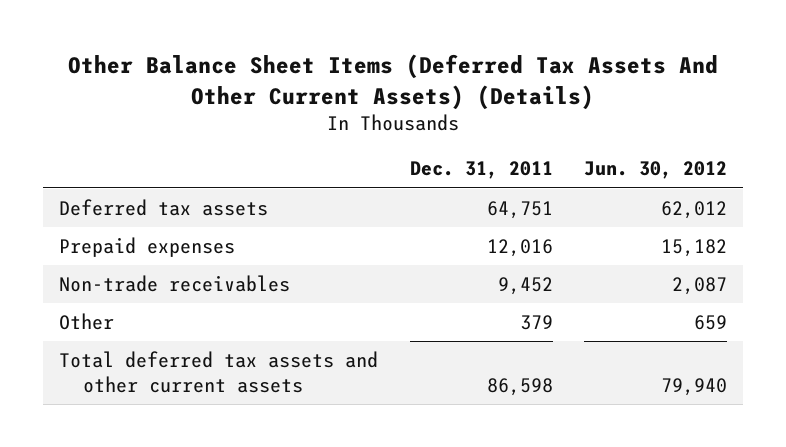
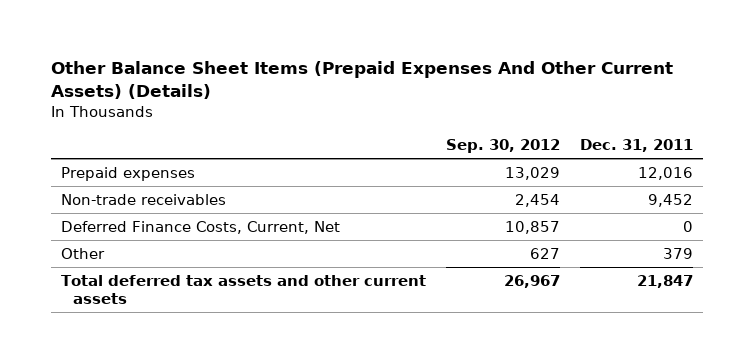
- Other Balance Sheet Items (Deferred Tax Assets And Other Current Assets) (Details)
+ Other Balance Sheet Items (Prepaid Expenses And Other Current Assets) (Details)
- | Dec. 31, 2011 | Jun. 30, 2012
+ | Sep. 30, 2012 | Dec. 31, 2011
- Deferred tax assets | 64,751 | 62,012
+ Deferred Finance Costs, Current, Net | 10,857 | 0
- Total deferred tax assets and other current assets | 86,598 | 79,940
+ Total deferred tax assets and other current assets | 26,967 | 21,847

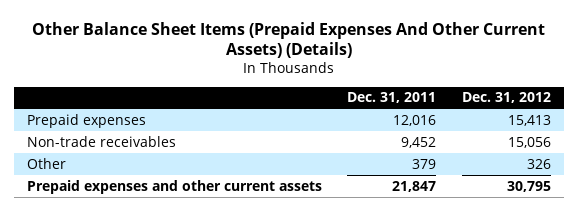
- | Sep. 30, 2012 | Dec. 31, 2011
+ | Dec. 31, 2011 | Dec. 31, 2012
- Deferred Finance Costs, Current, Net | 10,857 | 0
- Total deferred tax assets and other current assets | 26,967 | 21,847
+ Prepaid expenses and other current assets | 21,847 | 30,795

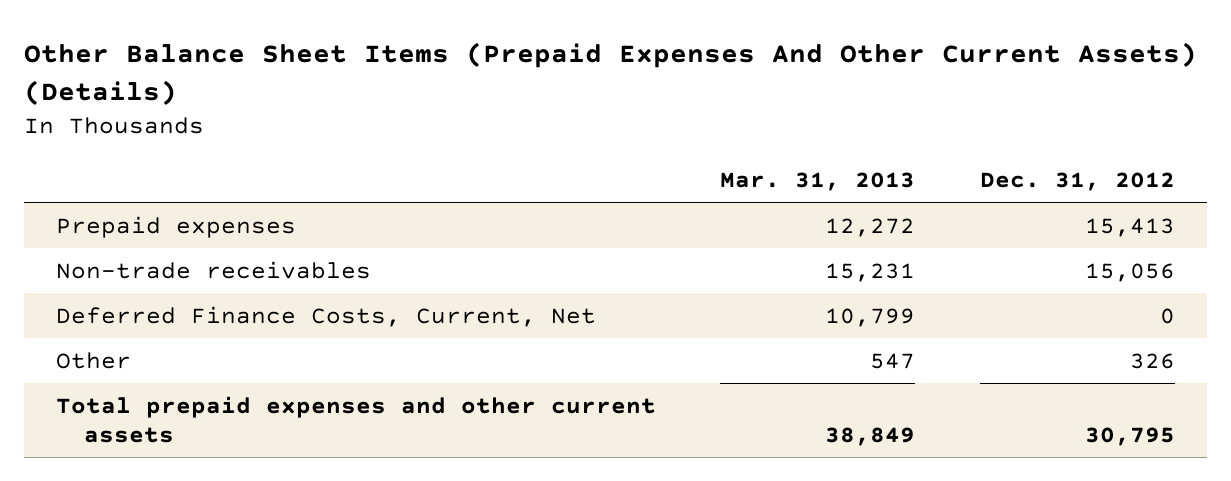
- | Dec. 31, 2011 | Dec. 31, 2012
+ | Mar. 31, 2013 | Dec. 31, 2012
+ Deferred Finance Costs, Current, Net | 10,799 | 0
- Prepaid expenses and other current assets | 21,847 | 30,795
+ Total prepaid expenses and other current assets | 38,849 | 30,795

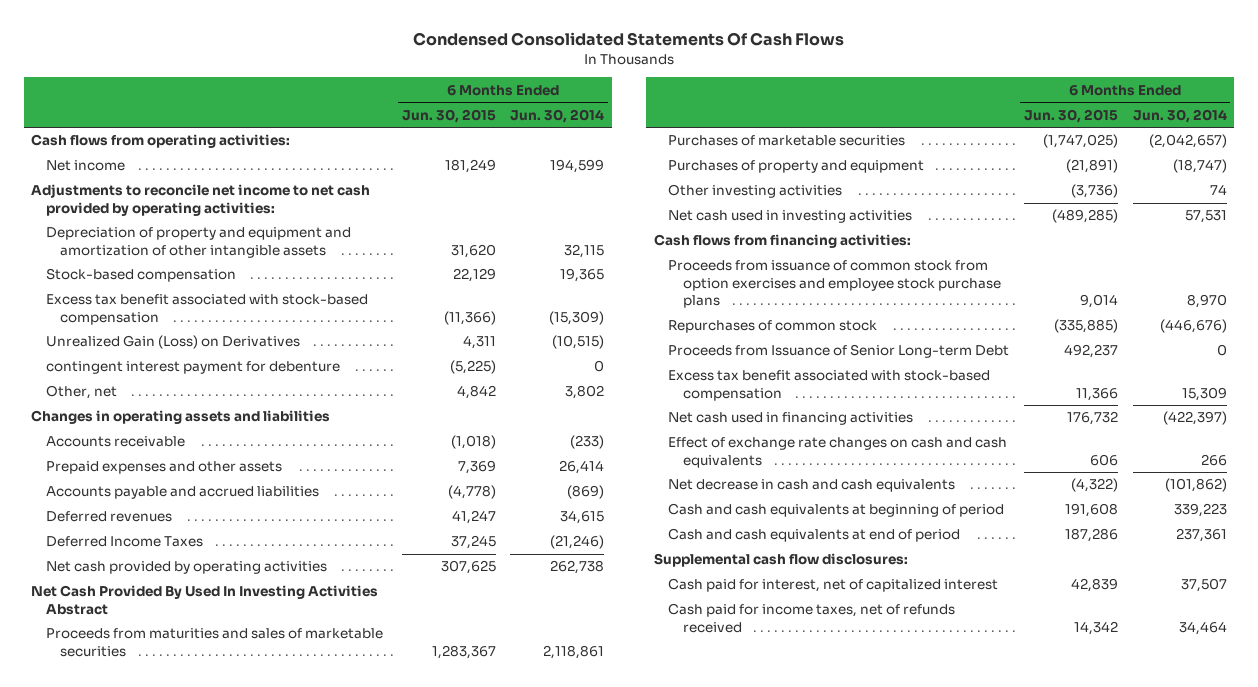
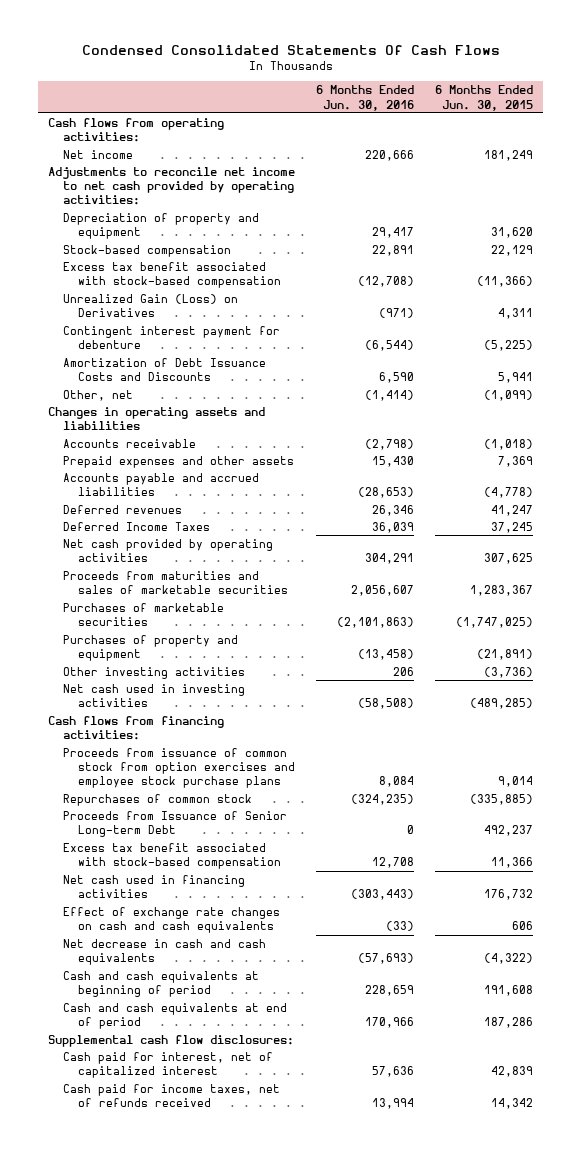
- | 6 Months Ended Jun. 30, 2015 | 6 Months Ended Jun. 30, 2014
+ | 6 Months Ended Jun. 30, 2016 | 6 Months Ended Jun. 30, 2015
- Depreciation of property and equipment and amortization of other intangible assets | 31,620 | 32,115
+ Depreciation of property and equipment | 29,417 | 31,620
- contingent interest payment for debenture | (5,225) | 0
- Other, net | 4,842 | 3,802
+ Contingent interest payment for debenture | (6,544) | (5,225)
+ Amortization of Debt Issuance Costs and Discounts | 6,590 | 5,941
+ Other, net | (1,414) | (1,099)
- Net Cash Provided By Used In Investing Activities Abstract

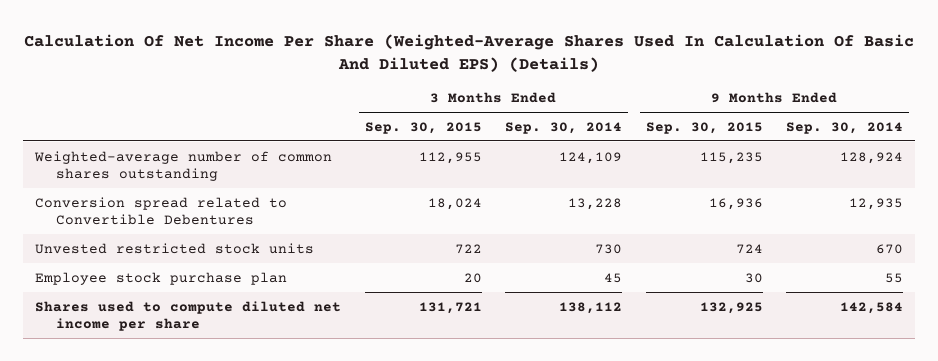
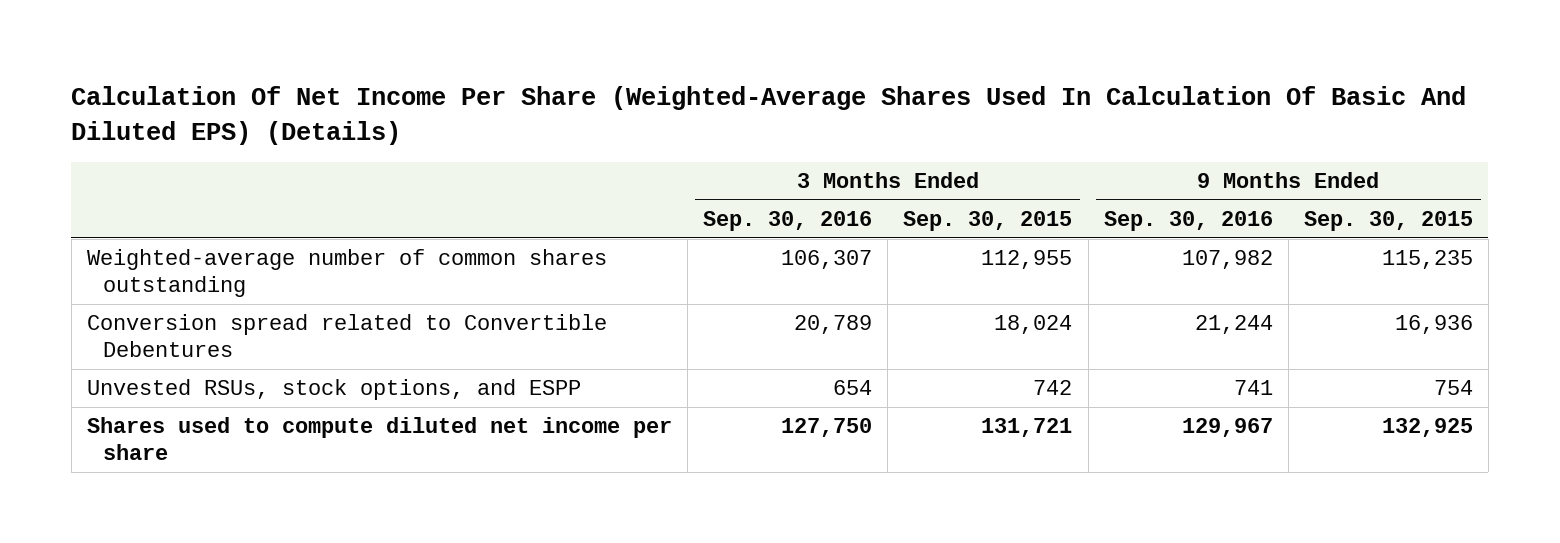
- | 3 Months Ended Sep. 30, 2015 | 3 Months Ended Sep. 30, 2014 | 9 Months Ended Sep. 30, 2015 | 9 Months Ended Sep. 30, 2014
+ | 3 Months Ended Sep. 30, 2016 | 3 Months Ended Sep. 30, 2015 | 9 Months Ended Sep. 30, 2016 | 9 Months Ended Sep. 30, 2015
- Unvested restricted stock units | 722 | 730 | 724 | 670
- Employee stock purchase plan | 20 | 45 | 30 | 55
+ Unvested RSUs, stock options, and ESPP | 654 | 742 | 741 | 754

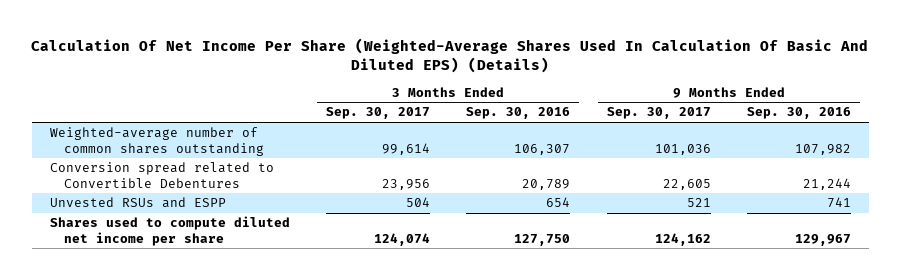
- | 3 Months Ended Sep. 30, 2016 | 3 Months Ended Sep. 30, 2015 | 9 Months Ended Sep. 30, 2016 | 9 Months Ended Sep. 30, 2015
+ | 3 Months Ended Sep. 30, 2017 | 3 Months Ended Sep. 30, 2016 | 9 Months Ended Sep. 30, 2017 | 9 Months Ended Sep. 30, 2016
- Unvested RSUs, stock options, and ESPP | 654 | 742 | 741 | 754
+ Unvested RSUs and ESPP | 504 | 654 | 521 | 741

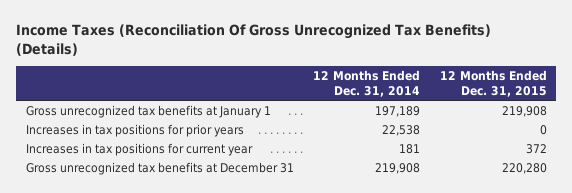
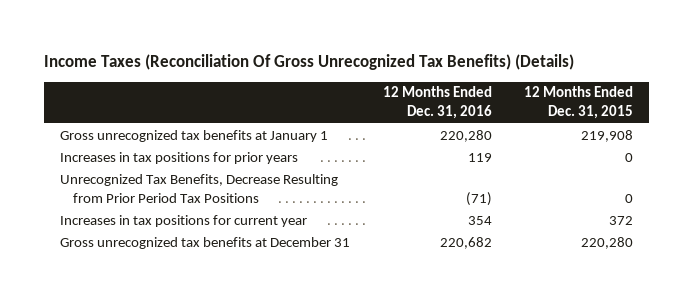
- | 12 Months Ended Dec. 31, 2014 | 12 Months Ended Dec. 31, 2015
+ | 12 Months Ended Dec. 31, 2016 | 12 Months Ended Dec. 31, 2015
+ Unrecognized Tax Benefits, Decrease Resulting from Prior Period Tax Positions | (71) | 0

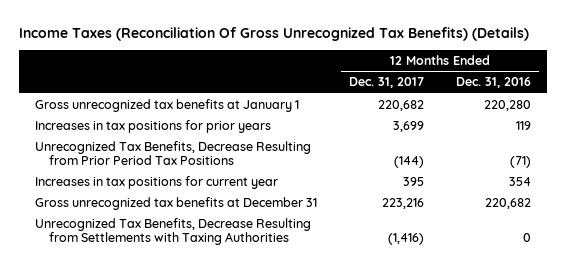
- | 12 Months Ended Dec. 31, 2016 | 12 Months Ended Dec. 31, 2015
+ | 12 Months Ended Dec. 31, 2017 | 12 Months Ended Dec. 31, 2016
+ Unrecognized Tax Benefits, Decrease Resulting from Settlements with Taxing Authorities | (1,416) | 0

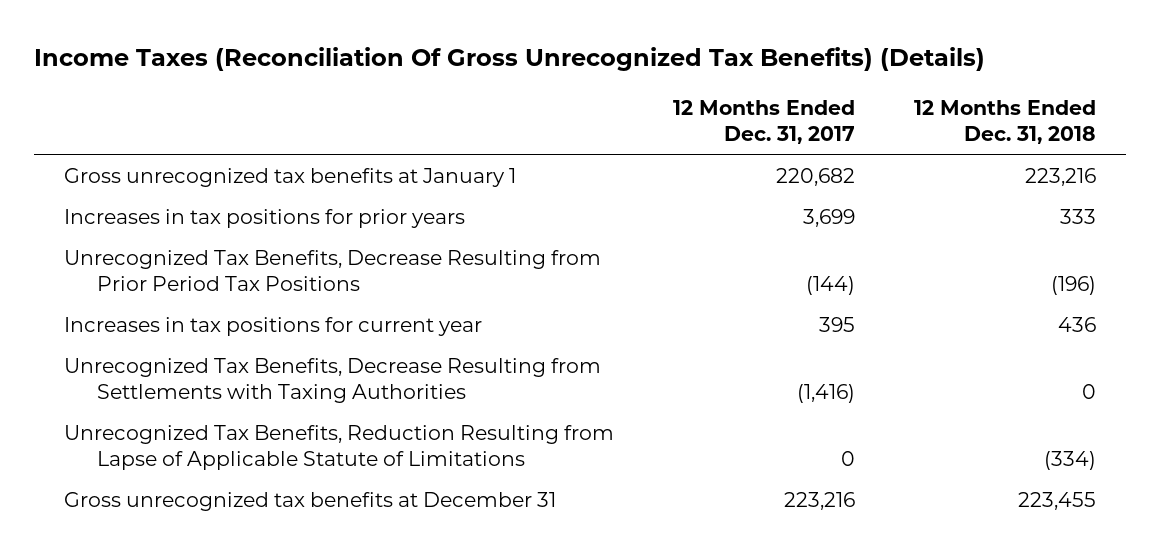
- | 12 Months Ended Dec. 31, 2017 | 12 Months Ended Dec. 31, 2016
+ | 12 Months Ended Dec. 31, 2017 | 12 Months Ended Dec. 31, 2018
+ Unrecognized Tax Benefits, Reduction Resulting from Lapse of Applicable Statute of Limitations | 0 | (334)
moved down: Gross unrecognized tax benefits at December 31 | 223,216 | 223,455

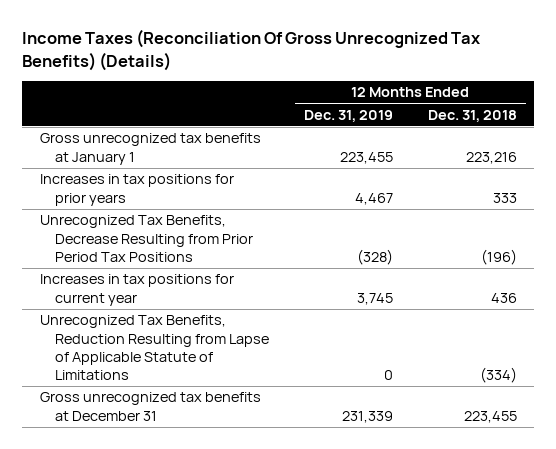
- | 12 Months Ended Dec. 31, 2017 | 12 Months Ended Dec. 31, 2018
+ | 12 Months Ended Dec. 31, 2019 | 12 Months Ended Dec. 31, 2018
- Unrecognized Tax Benefits, Decrease Resulting from Settlements with Taxing Authorities | (1,416) | 0

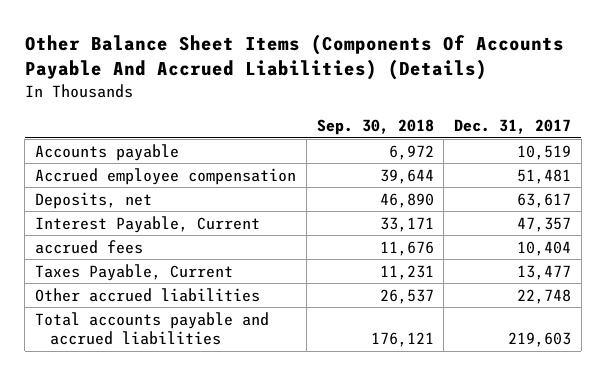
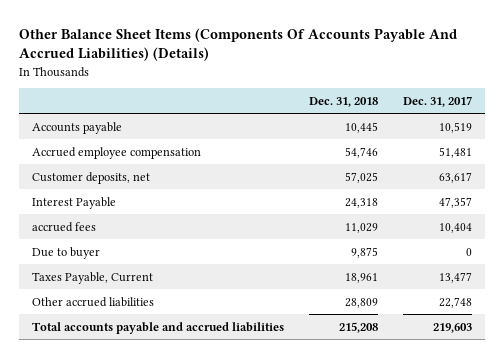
- | Sep. 30, 2018 | Dec. 31, 2017
+ | Dec. 31, 2018 | Dec. 31, 2017
- Deposits, net | 46,890 | 63,617
- Interest Payable, Current | 33,171 | 47,357
+ Customer deposits, net | 57,025 | 63,617
+ Interest Payable | 24,318 | 47,357
+ Due to buyer | 9,875 | 0

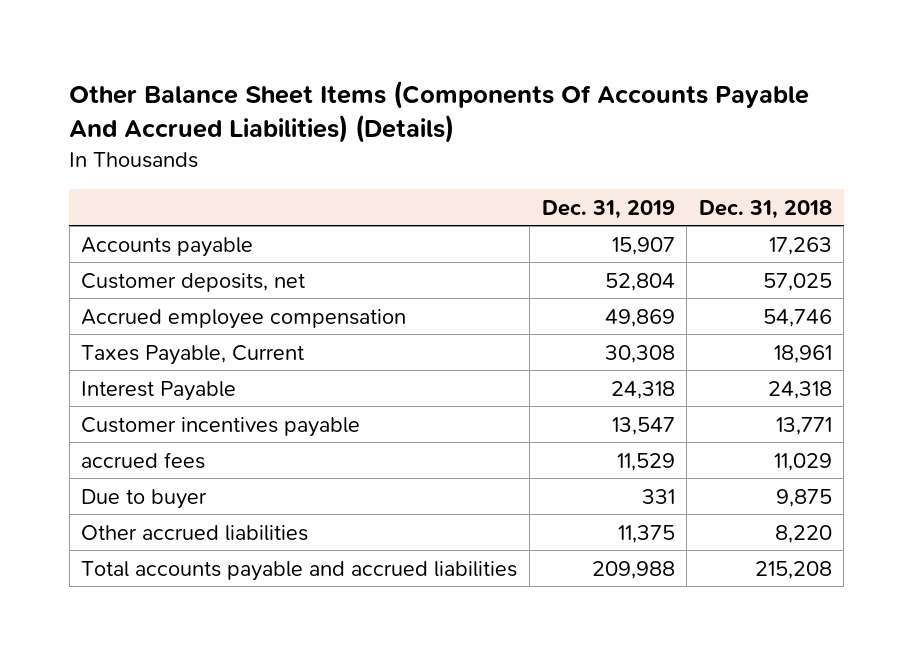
- | Dec. 31, 2018 | Dec. 31, 2017
+ | Dec. 31, 2019 | Dec. 31, 2018
- Accounts payable | 10,445 | 10,519
+ Accounts payable | 15,907 | 17,263
moved down: Accrued employee compensation | 49,869 | 54,746
moved up: Taxes Payable, Current | 30,308 | 18,961
+ Customer incentives payable | 13,547 | 13,771
- Other accrued liabilities | 28,809 | 22,748
+ Other accrued liabilities | 11,375 | 8,220

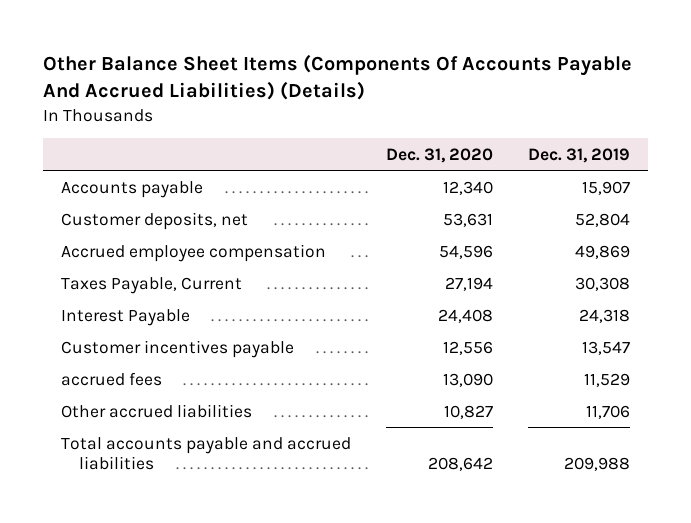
- | Dec. 31, 2019 | Dec. 31, 2018
+ | Dec. 31, 2020 | Dec. 31, 2019
- Due to buyer | 331 | 9,875
- Other accrued liabilities | 11,375 | 8,220
+ Other accrued liabilities | 10,827 | 11,706

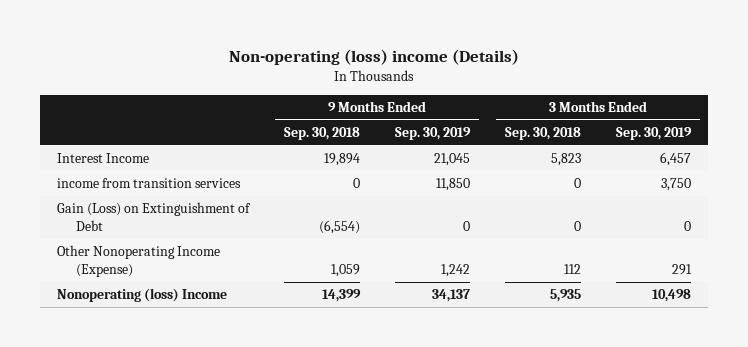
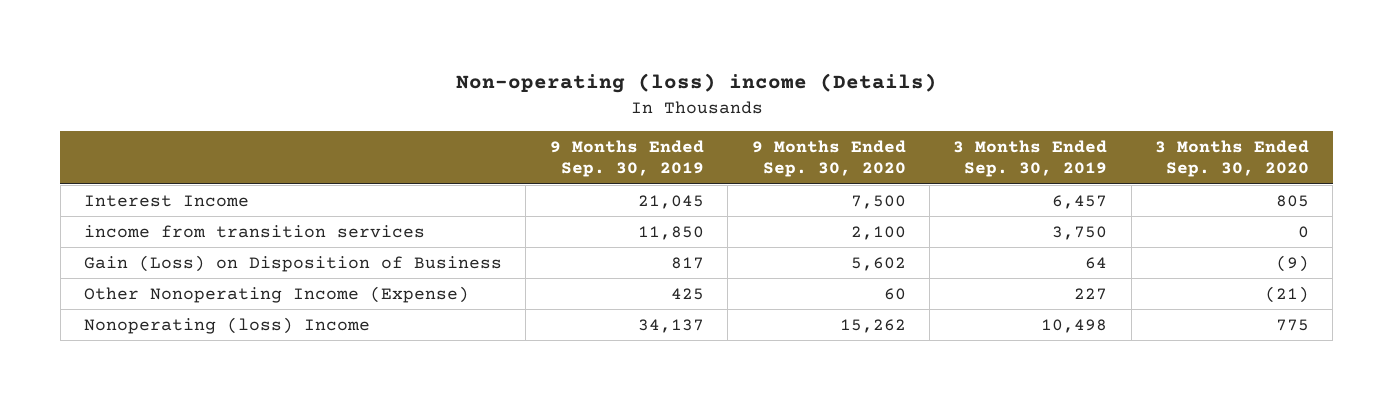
- | 9 Months Ended Sep. 30, 2018 | 9 Months Ended Sep. 30, 2019 | 3 Months Ended Sep. 30, 2018 | 3 Months Ended Sep. 30, 2019
+ | 9 Months Ended Sep. 30, 2019 | 9 Months Ended Sep. 30, 2020 | 3 Months Ended Sep. 30, 2019 | 3 Months Ended Sep. 30, 2020
- Gain (Loss) on Extinguishment of Debt | (6,554) | 0 | 0 | 0
- Other Nonoperating Income (Expense) | 1,059 | 1,242 | 112 | 291
+ Gain (Loss) on Disposition of Business | 817 | 5,602 | 64 | (9)
+ Other Nonoperating Income (Expense) | 425 | 60 | 227 | (21)

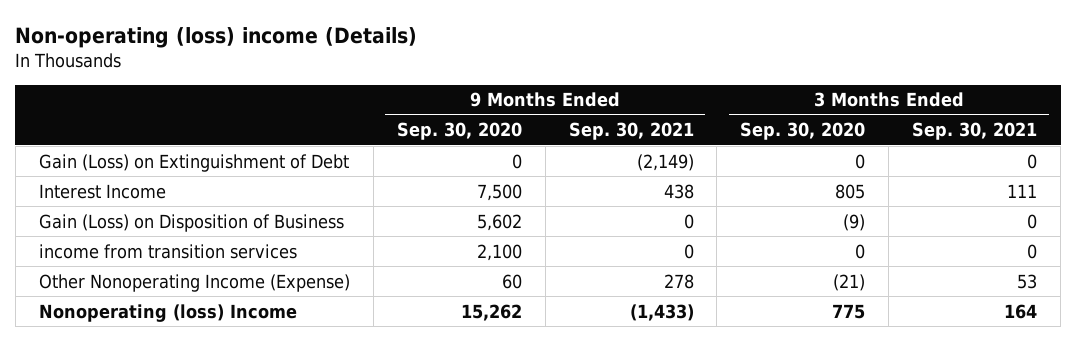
- | 9 Months Ended Sep. 30, 2019 | 9 Months Ended Sep. 30, 2020 | 3 Months Ended Sep. 30, 2019 | 3 Months Ended Sep. 30, 2020
+ | 9 Months Ended Sep. 30, 2020 | 9 Months Ended Sep. 30, 2021 | 3 Months Ended Sep. 30, 2020 | 3 Months Ended Sep. 30, 2021
+ Gain (Loss) on Extinguishment of Debt | 0 | (2,149) | 0 | 0
moved down: income from transition services | 2,100 | 0 | 0 | 0

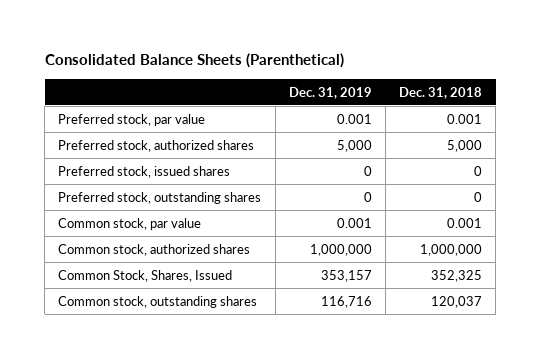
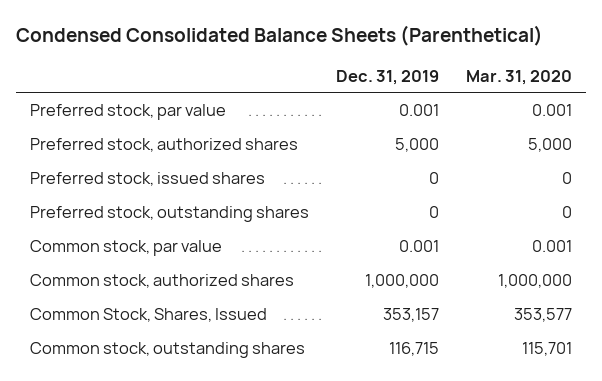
- Consolidated Balance Sheets (Parenthetical)
+ Condensed Consolidated Balance Sheets (Parenthetical)
- | Dec. 31, 2019 | Dec. 31, 2018
+ | Dec. 31, 2019 | Mar. 31, 2020
- Common stock, outstanding shares | 116,716 | 120,037
+ Common stock, outstanding shares | 116,715 | 115,701

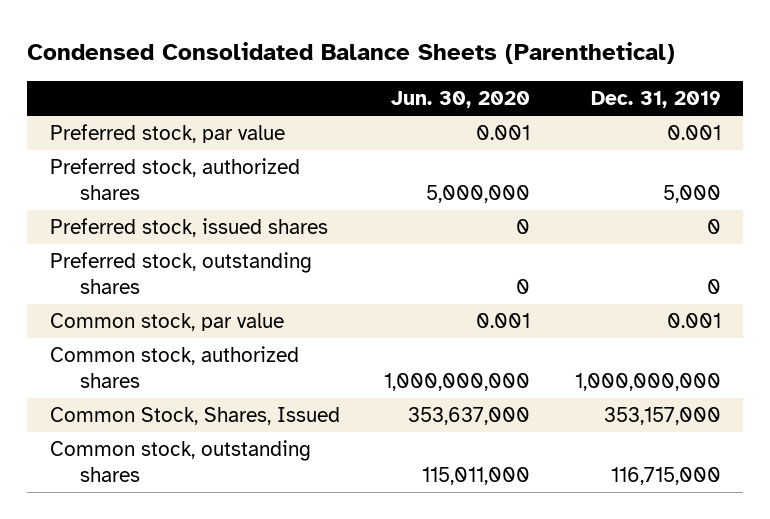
- | Dec. 31, 2019 | Mar. 31, 2020
+ | Jun. 30, 2020 | Dec. 31, 2019
- Common stock, authorized shares | 1,000,000 | 1,000,000
- Common Stock, Shares, Issued | 353,157 | 353,577
- Common stock, outstanding shares | 116,715 | 115,701
+ Common stock, authorized shares | 1,000,000,000 | 1,000,000,000
+ Common Stock, Shares, Issued | 353,637,000 | 353,157,000
+ Common stock, outstanding shares | 115,011,000 | 116,715,000

